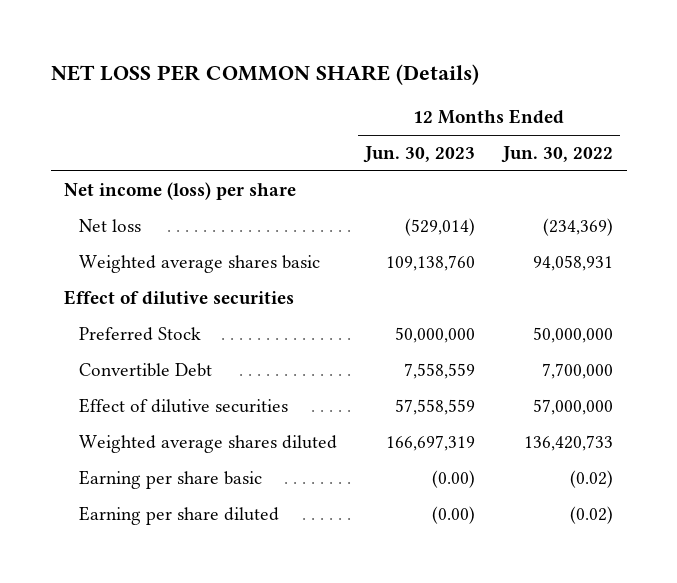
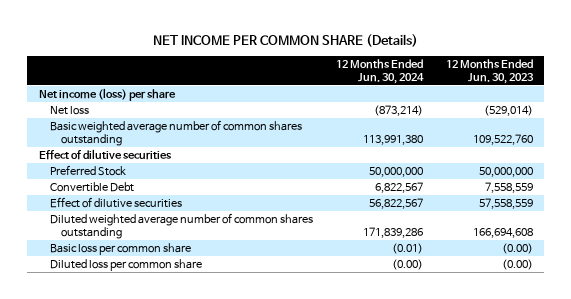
- NET LOSS PER COMMON SHARE (Details)
+ NET INCOME PER COMMON SHARE (Details)
- | 12 Months Ended Jun. 30, 2023 | 12 Months Ended Jun. 30, 2022
+ | 12 Months Ended Jun. 30, 2024 | 12 Months Ended Jun. 30, 2023
- Weighted average shares basic | 109,138,760 | 94,058,931
+ Basic weighted average number of common shares outstanding | 113,991,380 | 109,522,760
- Weighted average shares diluted | 166,697,319 | 136,420,733
- Earning per share basic | (0.00) | (0.02)
- Earning per share diluted | (0.00) | (0.02)
+ Diluted weighted average number of common shares outstanding | 171,839,286 | 166,694,608
+ Basic loss per common share | (0.01) | (0.00)
+ Diluted loss per common share | (0.00) | (0.00)

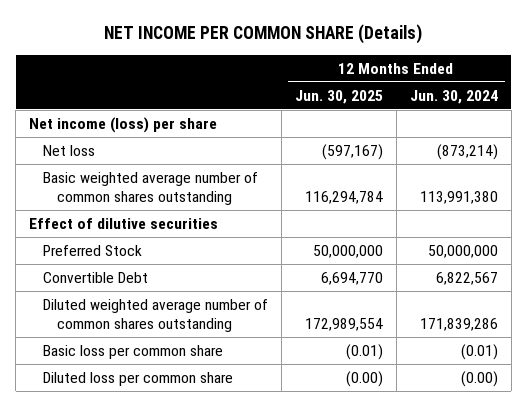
- | 12 Months Ended Jun. 30, 2024 | 12 Months Ended Jun. 30, 2023
+ | 12 Months Ended Jun. 30, 2025 | 12 Months Ended Jun. 30, 2024
- Effect of dilutive securities | 56,822,567 | 57,558,559

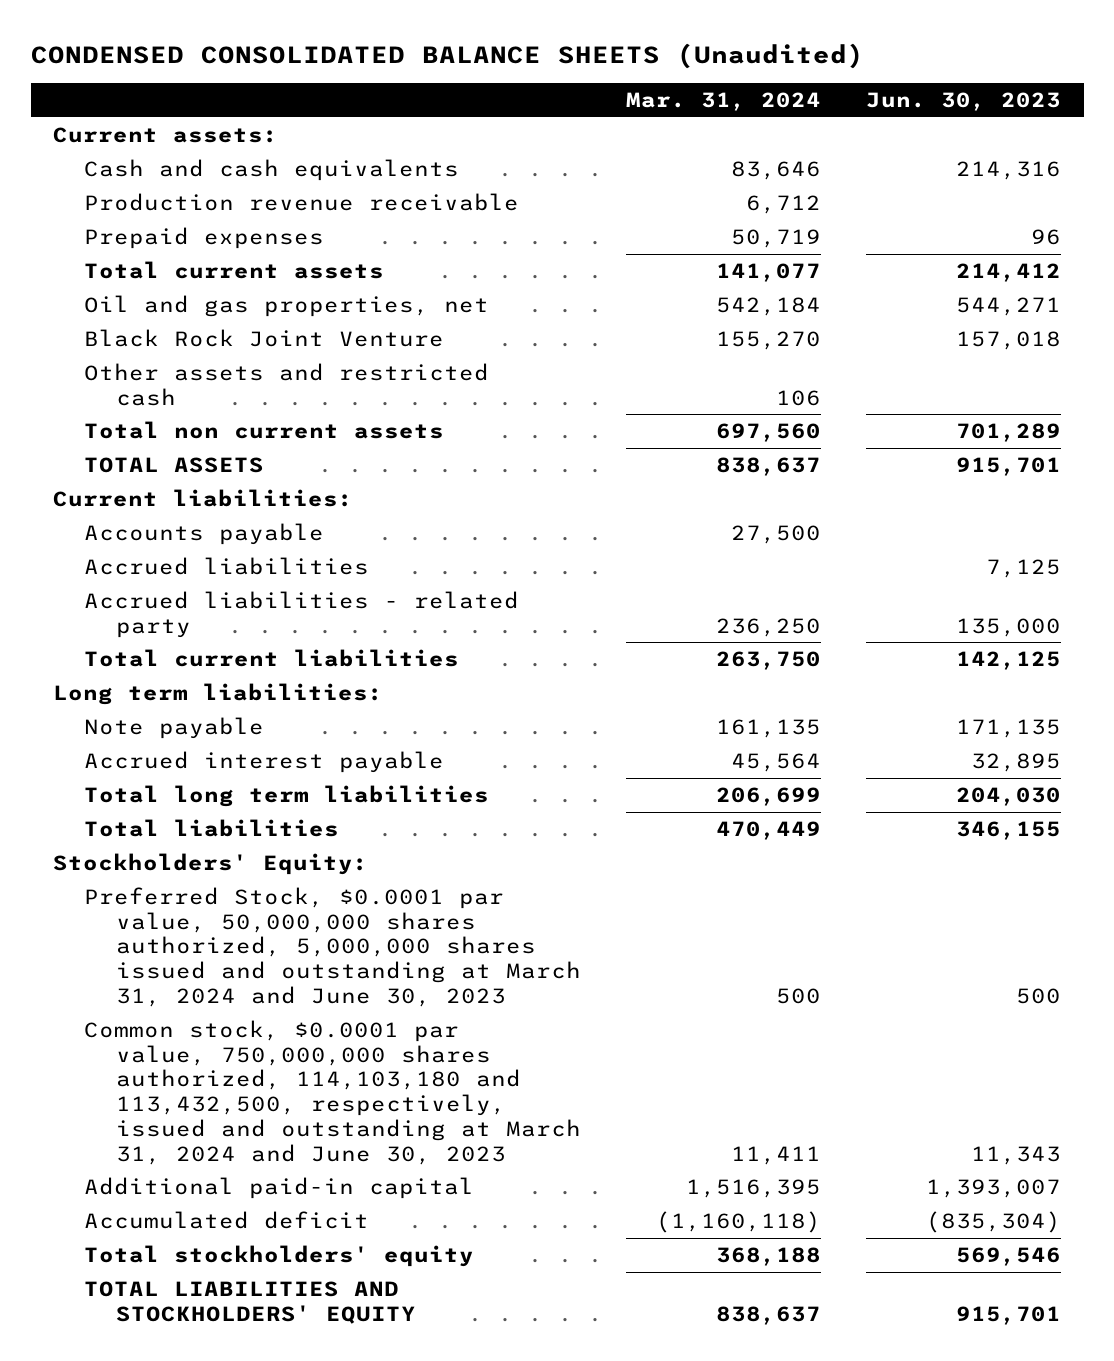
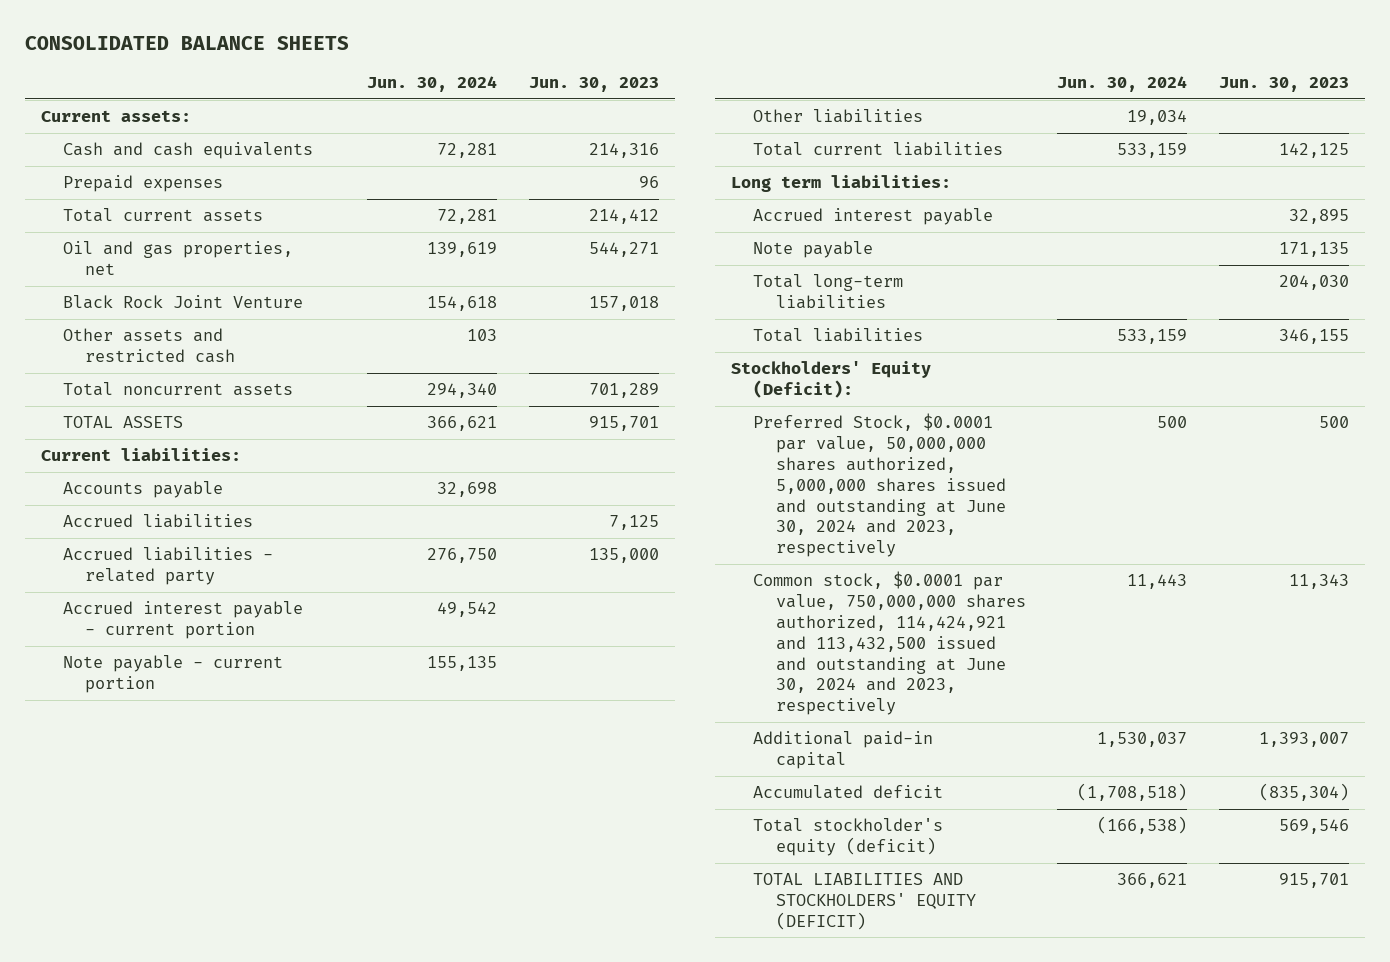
- CONDENSED CONSOLIDATED BALANCE SHEETS (Unaudited)
+ CONSOLIDATED BALANCE SHEETS
- | Mar. 31, 2024 | Jun. 30, 2023
+ | Jun. 30, 2024 | Jun. 30, 2023
- Production revenue receivable | 6,712 |
- Total non current assets | 697,560 | 701,289
+ Total noncurrent assets | 294,340 | 701,289
+ Accrued interest payable - current portion | 49,542 |
+ Note payable - current portion | 155,135 |
+ Other liabilities | 19,034 |
- Total long term liabilities | 206,699 | 204,030
moved down: Note payable | | 171,135
+ Total long-term liabilities | | 204,030
- Stockholders' Equity:
- Preferred Stock, $0.0001 par value, 50,000,000 shares authorized, 5,000,000 shares issued and outstanding at March 31, 2024 and June 30, 2023 | 500 | 500
- Common stock, $0.0001 par value, 750,000,000 shares authorized, 114,103,180 and 113,432,500, respectively, issued and outstanding at March 31, 2024 and June 30, 2023 | 11,411 | 11,343
+ Stockholders' Equity (Deficit):
+ Preferred Stock, $0.0001 par value, 50,000,000 shares authorized, 5,000,000 shares issued and outstanding at June 30, 2024 and 2023, respectively | 500 | 500
+ Common stock, $0.0001 par value, 750,000,000 shares authorized, 114,424,921 and 113,432,500 issued and outstanding at June 30, 2024 and 2023, respectively | 11,443 | 11,343
- Total stockholders' equity | 368,188 | 569,546
- TOTAL LIABILITIES AND STOCKHOLDERS' EQUITY | 838,637 | 915,701
+ Total stockholder's equity (deficit) | (166,538) | 569,546
+ TOTAL LIABILITIES AND STOCKHOLDERS' EQUITY (DEFICIT) | 366,621 | 915,701

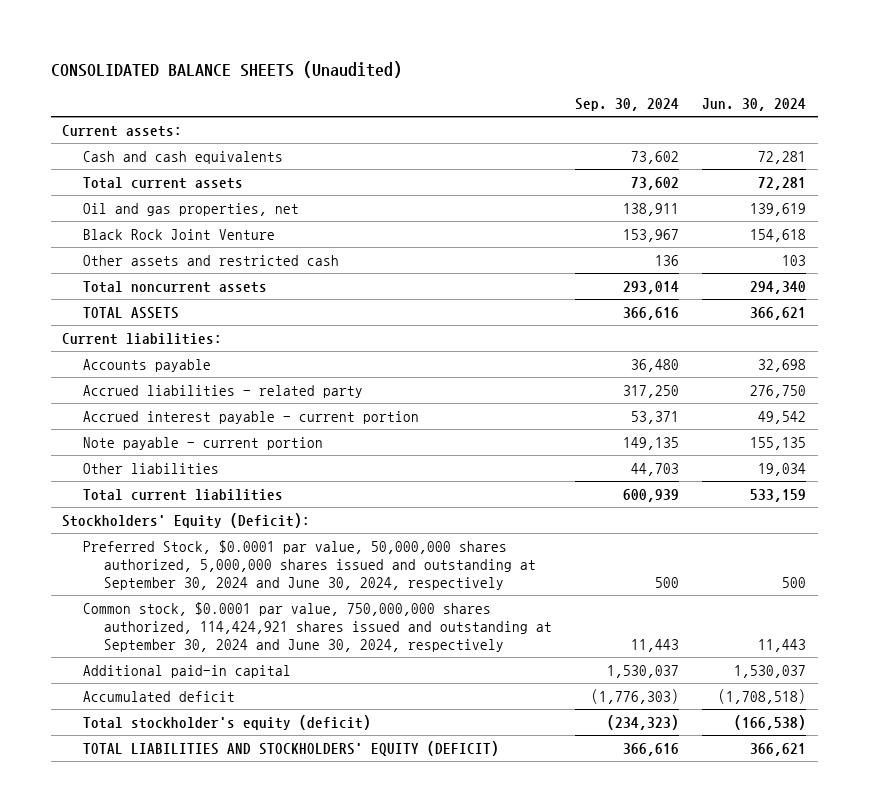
- CONSOLIDATED BALANCE SHEETS
+ CONSOLIDATED BALANCE SHEETS (Unaudited)
- | Jun. 30, 2024 | Jun. 30, 2023
+ | Sep. 30, 2024 | Jun. 30, 2024
- Prepaid expenses | | 96
- Accrued liabilities | | 7,125
- Long term liabilities:
- Accrued interest payable | | 32,895
- Note payable | | 171,135
- Total long-term liabilities | | 204,030
- Total liabilities | 533,159 | 346,155
- Preferred Stock, $0.0001 par value, 50,000,000 shares authorized, 5,000,000 shares issued and outstanding at June 30, 2024 and 2023, respectively | 500 | 500
- Common stock, $0.0001 par value, 750,000,000 shares authorized, 114,424,921 and 113,432,500 issued and outstanding at June 30, 2024 and 2023, respectively | 11,443 | 11,343
+ Preferred Stock, $0.0001 par value, 50,000,000 shares authorized, 5,000,000 shares issued and outstanding at September 30, 2024 and June 30, 2024, respectively | 500 | 500
+ Common stock, $0.0001 par value, 750,000,000 shares authorized, 114,424,921 shares issued and outstanding at September 30, 2024 and June 30, 2024, respectively | 11,443 | 11,443

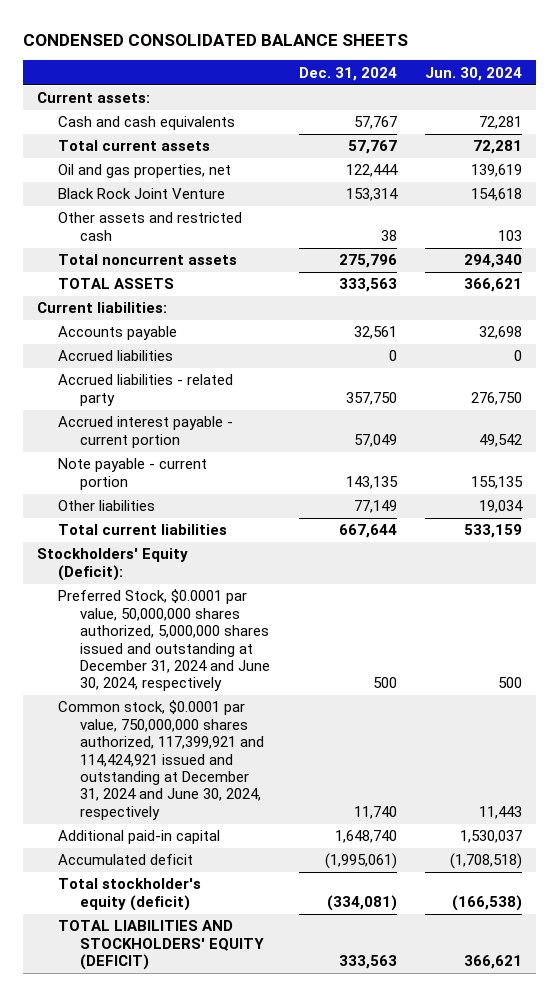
- CONSOLIDATED BALANCE SHEETS (Unaudited)
+ CONDENSED CONSOLIDATED BALANCE SHEETS
- | Sep. 30, 2024 | Jun. 30, 2024
+ | Dec. 31, 2024 | Jun. 30, 2024
+ Accrued liabilities | 0 | 0
- Preferred Stock, $0.0001 par value, 50,000,000 shares authorized, 5,000,000 shares issued and outstanding at September 30, 2024 and June 30, 2024, respectively | 500 | 500
- Common stock, $0.0001 par value, 750,000,000 shares authorized, 114,424,921 shares issued and outstanding at September 30, 2024 and June 30, 2024, respectively | 11,443 | 11,443
+ Preferred Stock, $0.0001 par value, 50,000,000 shares authorized, 5,000,000 shares issued and outstanding at December 31, 2024 and June 30, 2024, respectively | 500 | 500
+ Common stock, $0.0001 par value, 750,000,000 shares authorized, 117,399,921 and 114,424,921 issued and outstanding at December 31, 2024 and June 30, 2024, respectively | 11,740 | 11,443

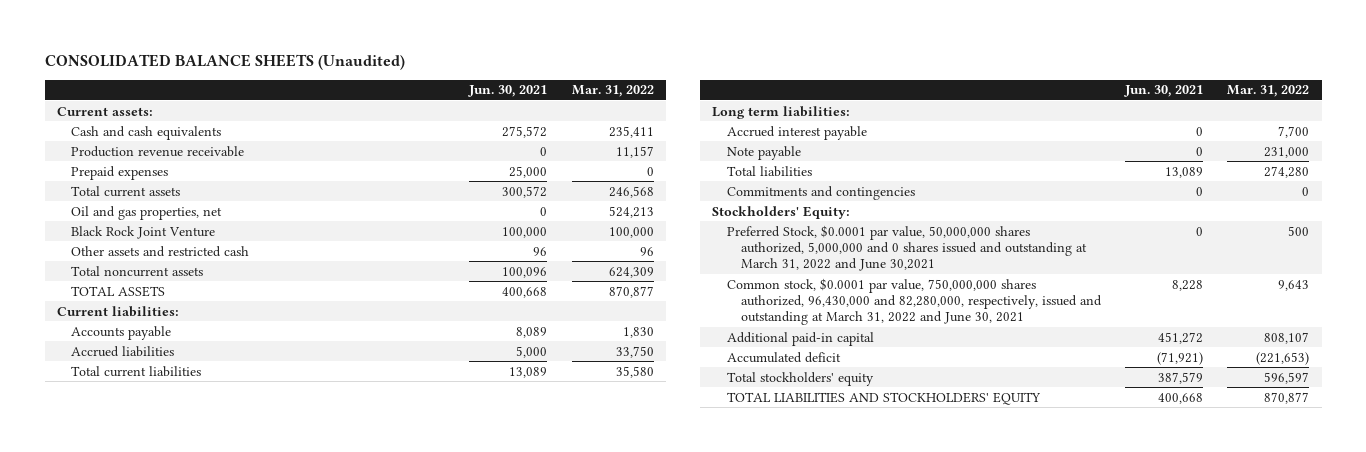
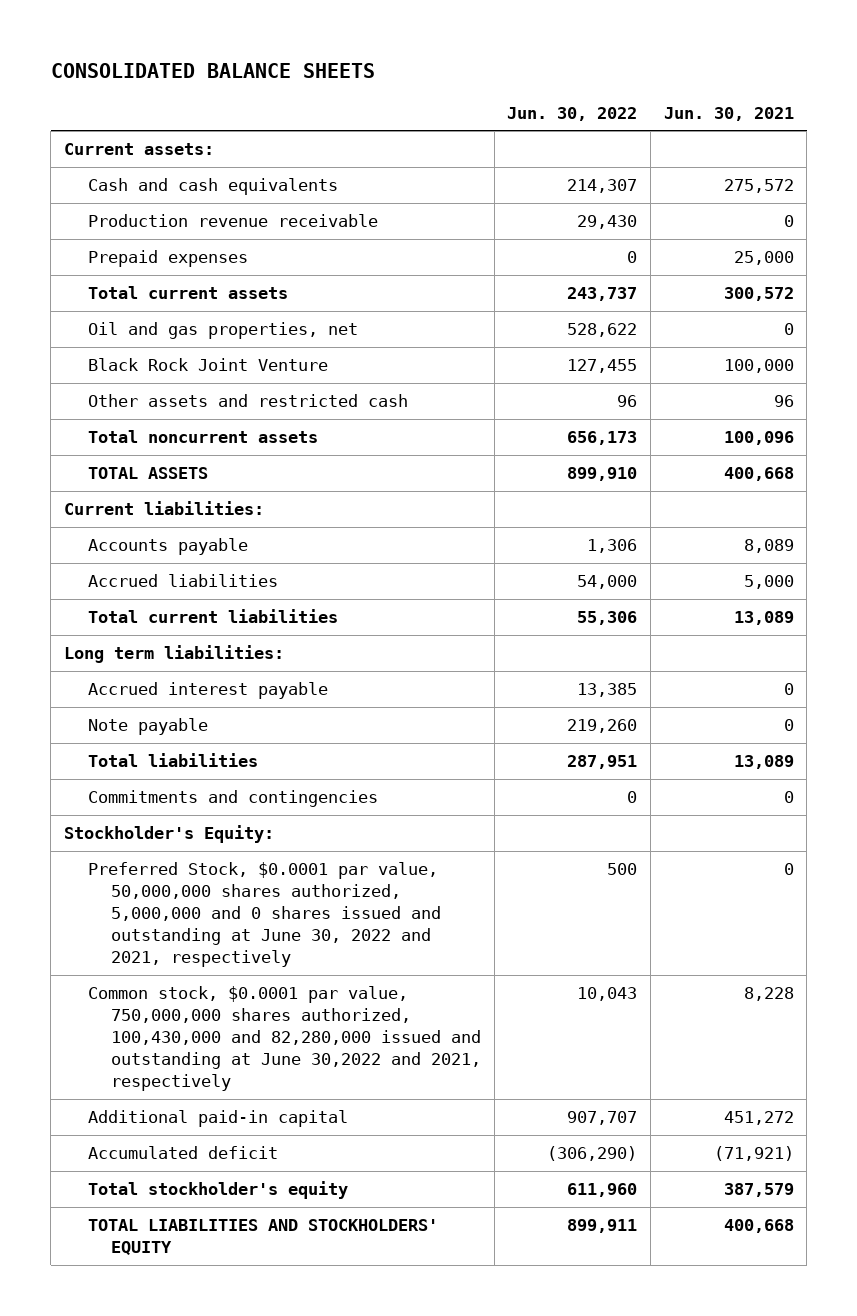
- CONSOLIDATED BALANCE SHEETS (Unaudited)
+ CONSOLIDATED BALANCE SHEETS
- | Jun. 30, 2021 | Mar. 31, 2022
+ | Jun. 30, 2022 | Jun. 30, 2021
- Stockholders' Equity:
- Preferred Stock, $0.0001 par value, 50,000,000 shares authorized, 5,000,000 and 0 shares issued and outstanding at March 31, 2022 and June 30,2021 | 0 | 500
- Common stock, $0.0001 par value, 750,000,000 shares authorized, 96,430,000 and 82,280,000, respectively, issued and outstanding at March 31, 2022 and June 30, 2021 | 8,228 | 9,643
+ Stockholder's Equity:
+ Preferred Stock, $0.0001 par value, 50,000,000 shares authorized, 5,000,000 and 0 shares issued and outstanding at June 30, 2022 and 2021, respectively | 500 | 0
+ Common stock, $0.0001 par value, 750,000,000 shares authorized, 100,430,000 and 82,280,000 issued and outstanding at June 30,2022 and 2021, respectively | 10,043 | 8,228
- Total stockholders' equity | 387,579 | 596,597
+ Total stockholder's equity | 611,960 | 387,579

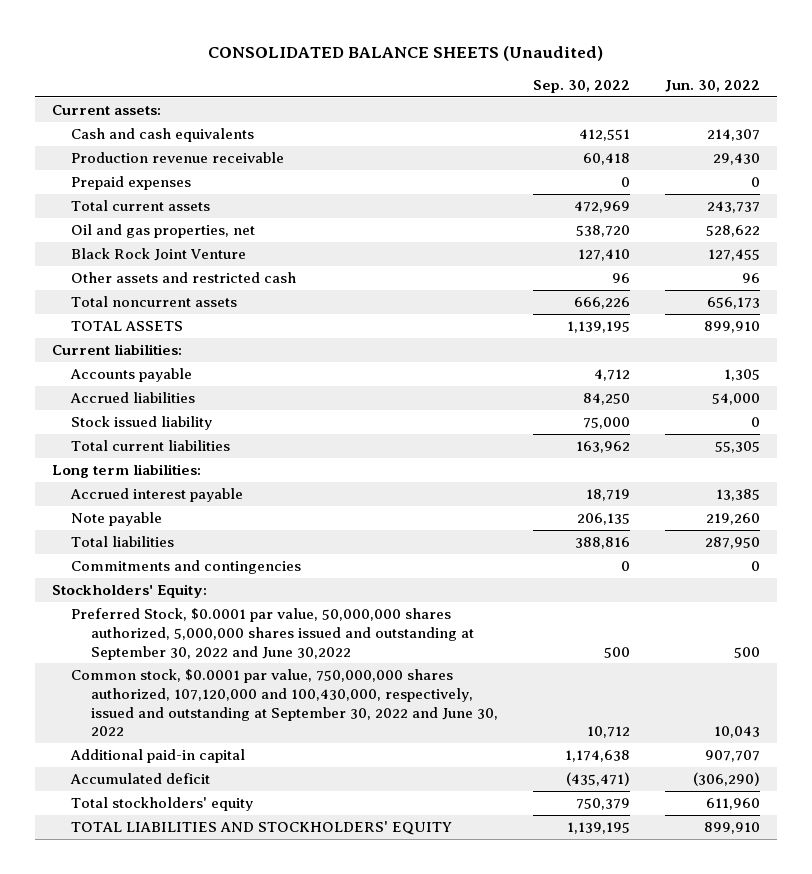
- CONSOLIDATED BALANCE SHEETS
+ CONSOLIDATED BALANCE SHEETS (Unaudited)
- | Jun. 30, 2022 | Jun. 30, 2021
+ | Sep. 30, 2022 | Jun. 30, 2022
- Accounts payable | 1,306 | 8,089
+ Accounts payable | 4,712 | 1,305
- Total current liabilities | 55,306 | 13,089
+ Stock issued liability | 75,000 | 0
+ Total current liabilities | 163,962 | 55,305
- Total liabilities | 287,951 | 13,089
+ Total liabilities | 388,816 | 287,950
- Stockholder's Equity:
- Preferred Stock, $0.0001 par value, 50,000,000 shares authorized, 5,000,000 and 0 shares issued and outstanding at June 30, 2022 and 2021, respectively | 500 | 0
- Common stock, $0.0001 par value, 750,000,000 shares authorized, 100,430,000 and 82,280,000 issued and outstanding at June 30,2022 and 2021, respectively | 10,043 | 8,228
+ Stockholders' Equity:
+ Preferred Stock, $0.0001 par value, 50,000,000 shares authorized, 5,000,000 shares issued and outstanding at September 30, 2022 and June 30,2022 | 500 | 500
+ Common stock, $0.0001 par value, 750,000,000 shares authorized, 107,120,000 and 100,430,000, respectively, issued and outstanding at September 30, 2022 and June 30, 2022 | 10,712 | 10,043
- Total stockholder's equity | 611,960 | 387,579
- TOTAL LIABILITIES AND STOCKHOLDERS' EQUITY | 899,911 | 400,668
+ Total stockholders' equity | 750,379 | 611,960
+ TOTAL LIABILITIES AND STOCKHOLDERS' EQUITY | 1,139,195 | 899,910

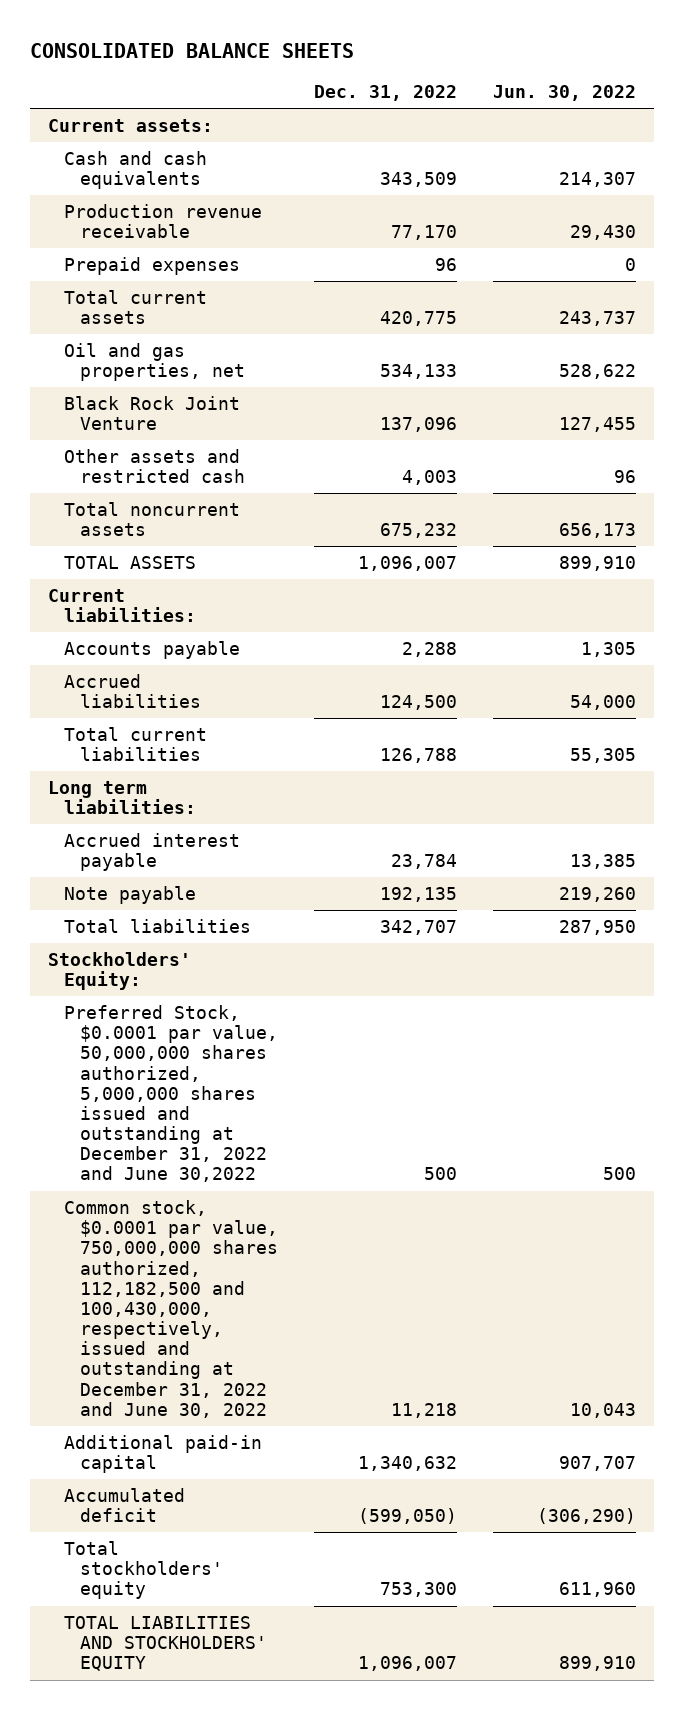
- CONSOLIDATED BALANCE SHEETS (Unaudited)
+ CONSOLIDATED BALANCE SHEETS
- | Sep. 30, 2022 | Jun. 30, 2022
+ | Dec. 31, 2022 | Jun. 30, 2022
- Stock issued liability | 75,000 | 0
- Commitments and contingencies | 0 | 0
- Preferred Stock, $0.0001 par value, 50,000,000 shares authorized, 5,000,000 shares issued and outstanding at September 30, 2022 and June 30,2022 | 500 | 500
- Common stock, $0.0001 par value, 750,000,000 shares authorized, 107,120,000 and 100,430,000, respectively, issued and outstanding at September 30, 2022 and June 30, 2022 | 10,712 | 10,043
+ Preferred Stock, $0.0001 par value, 50,000,000 shares authorized, 5,000,000 shares issued and outstanding at December 31, 2022 and June 30,2022 | 500 | 500
+ Common stock, $0.0001 par value, 750,000,000 shares authorized, 112,182,500 and 100,430,000, respectively, issued and outstanding at December 31, 2022 and June 30, 2022 | 11,218 | 10,043

